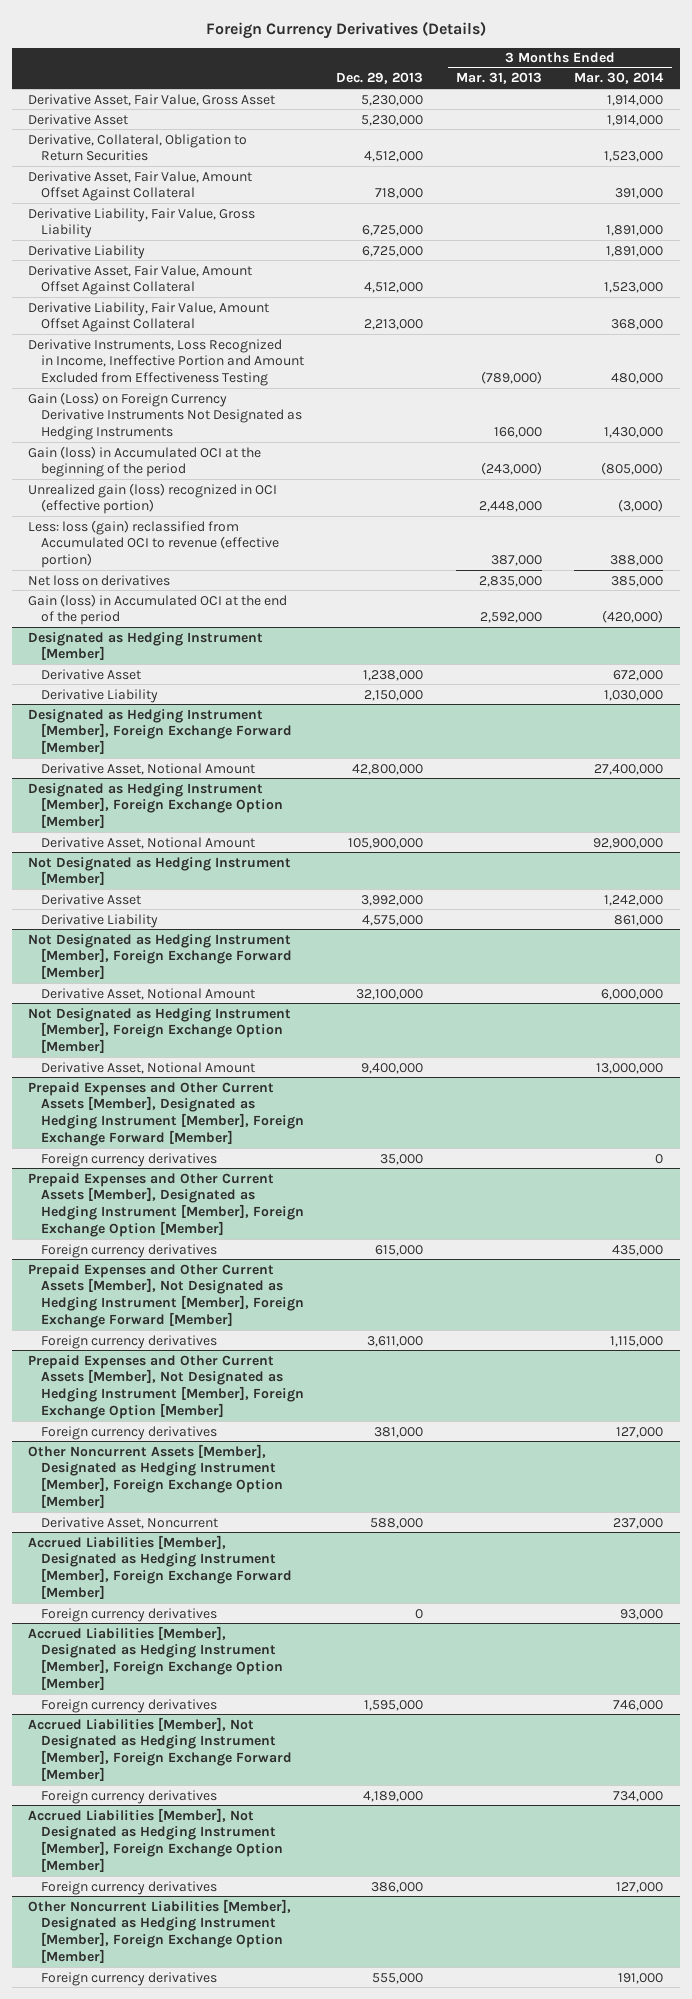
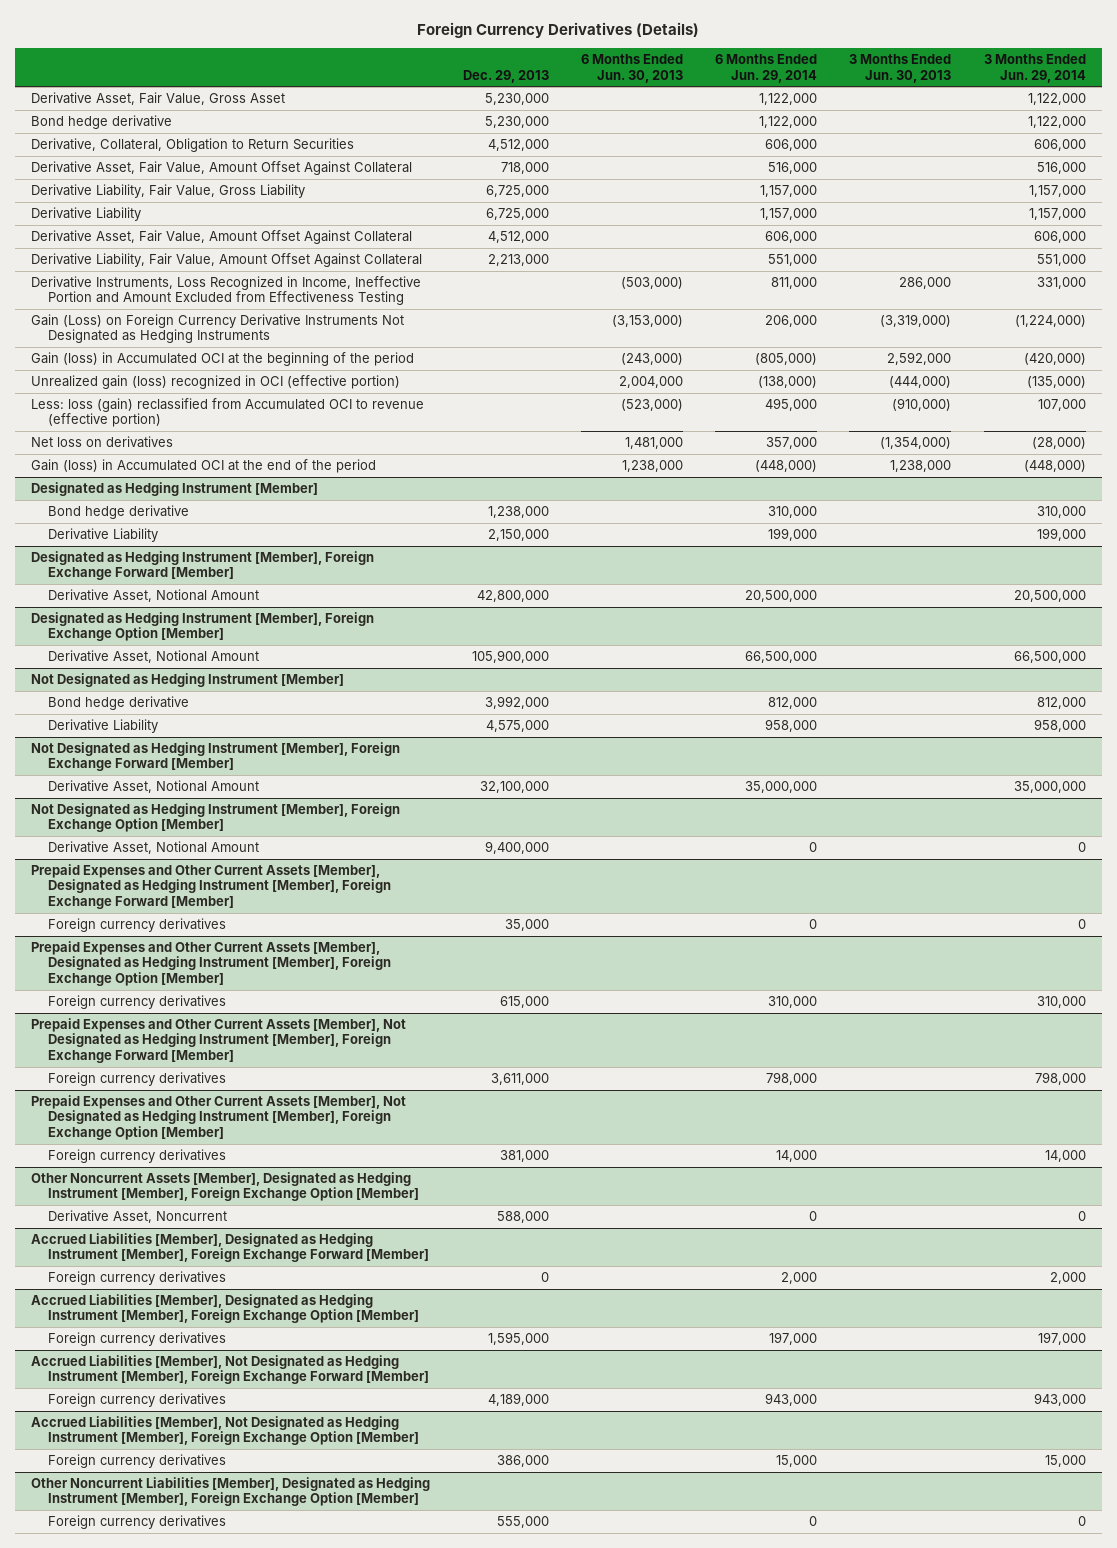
- | Dec. 29, 2013 | 3 Months Ended Mar. 31, 2013 | 3 Months Ended Mar. 30, 2014
+ | Dec. 29, 2013 | 6 Months Ended Jun. 30, 2013 | 6 Months Ended Jun. 29, 2014 | 3 Months Ended Jun. 30, 2013 | 3 Months Ended Jun. 29, 2014
- Derivative Asset | 5,230,000 | | 1,914,000
+ Bond hedge derivative | 5,230,000 | | 1,122,000 | | 1,122,000
@ Designated as Hedging Instrument [Member]
- Derivative Asset | 1,238,000 | | 672,000
+ Bond hedge derivative | 1,238,000 | | 310,000 | | 310,000
@ Not Designated as Hedging Instrument [Member]
- Derivative Asset | 3,992,000 | | 1,242,000
+ Bond hedge derivative | 3,992,000 | | 812,000 | | 812,000

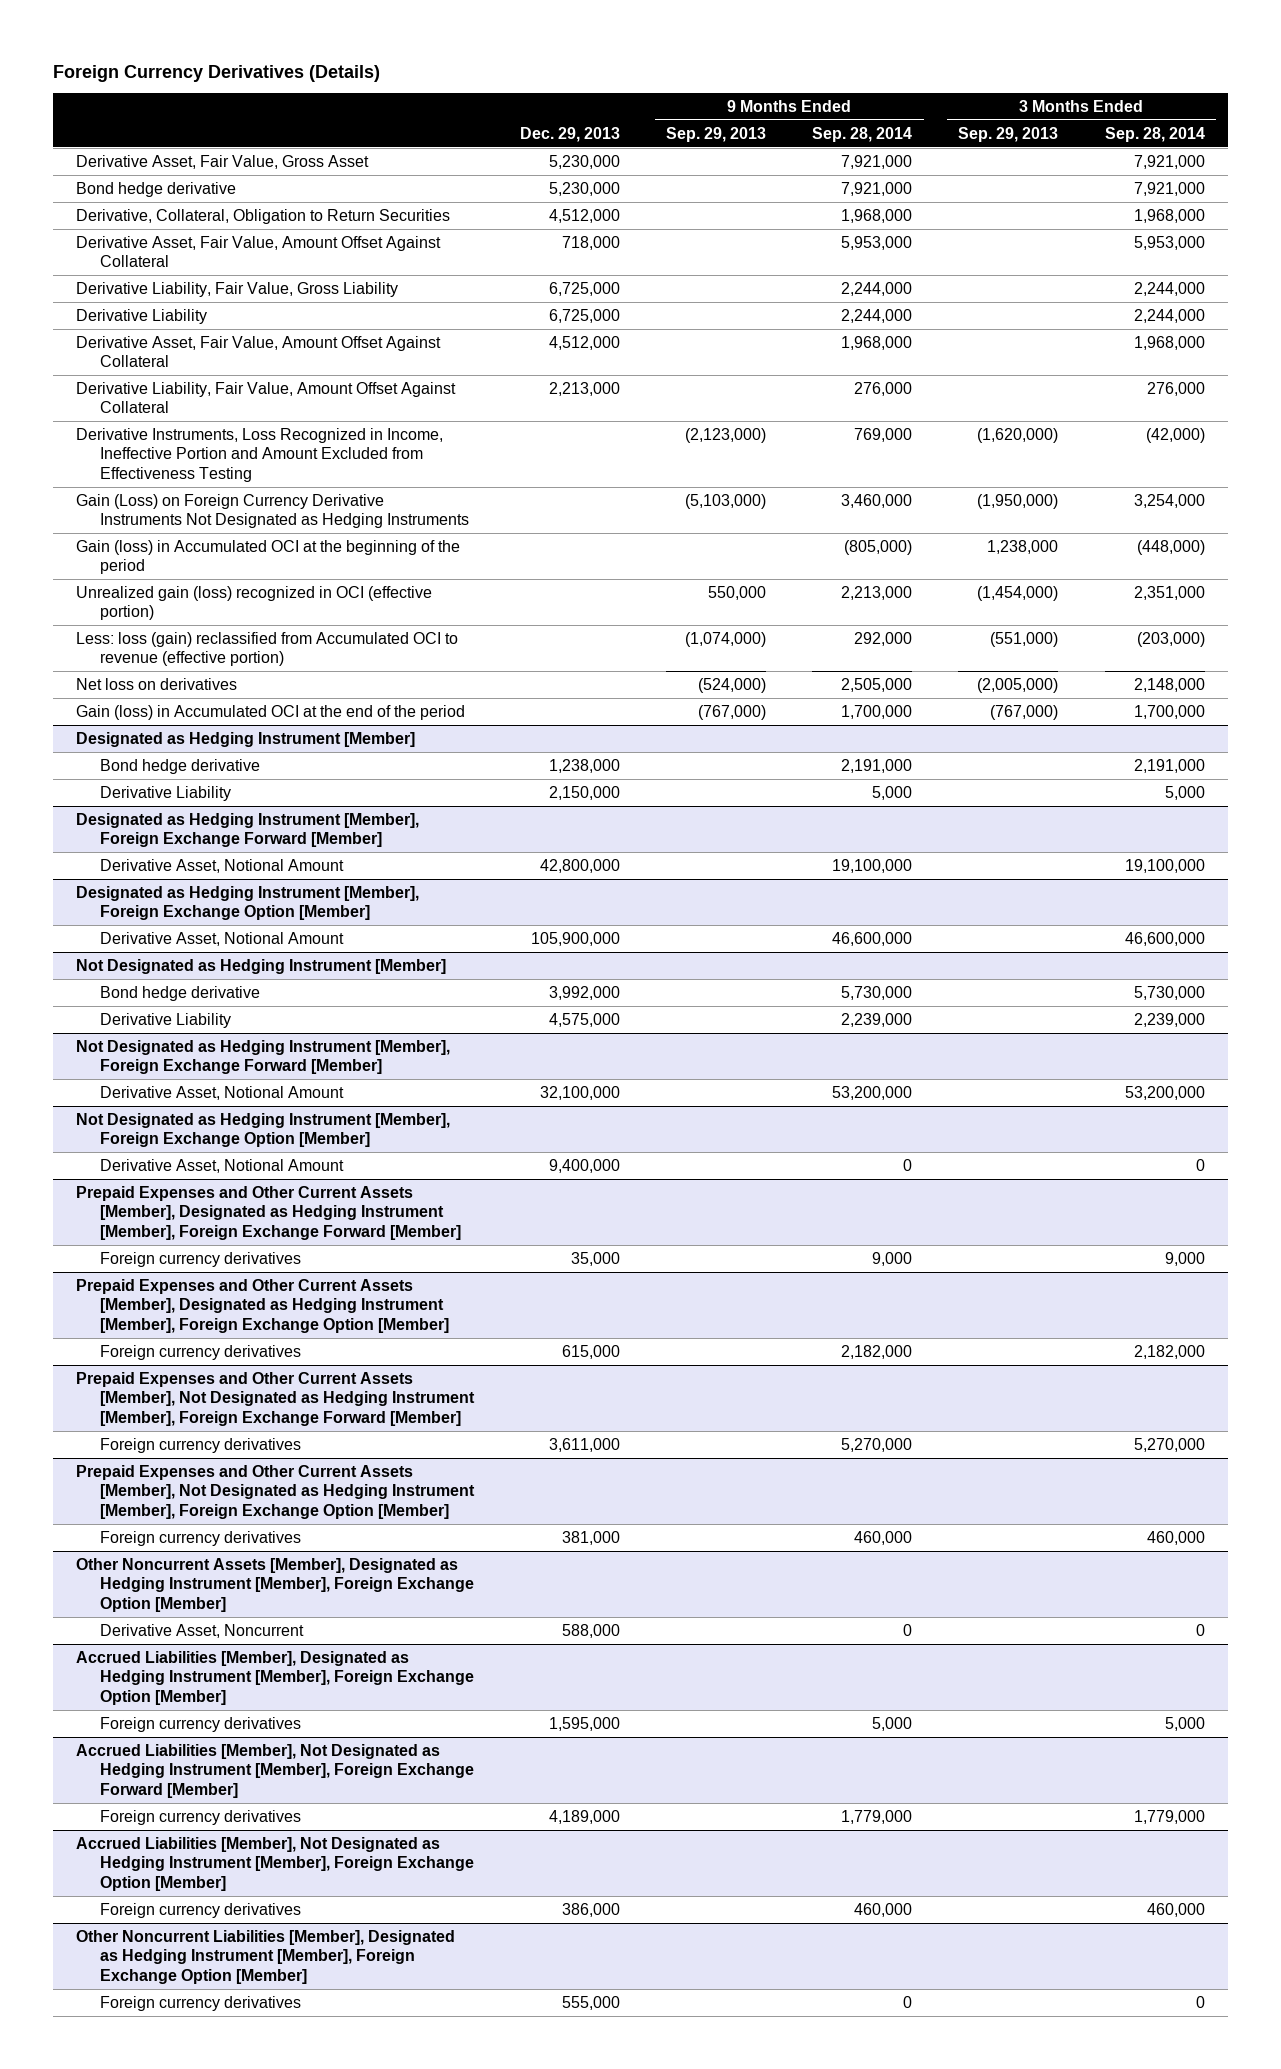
- | Dec. 29, 2013 | 6 Months Ended Jun. 30, 2013 | 6 Months Ended Jun. 29, 2014 | 3 Months Ended Jun. 30, 2013 | 3 Months Ended Jun. 29, 2014
+ | Dec. 29, 2013 | 9 Months Ended Sep. 29, 2013 | 9 Months Ended Sep. 28, 2014 | 3 Months Ended Sep. 29, 2013 | 3 Months Ended Sep. 28, 2014
- Accrued Liabilities [Member], Designated as Hedging Instrument [Member], Foreign Exchange Forward [Member]
- Foreign currency derivatives | 0 | | 2,000 | | 2,000

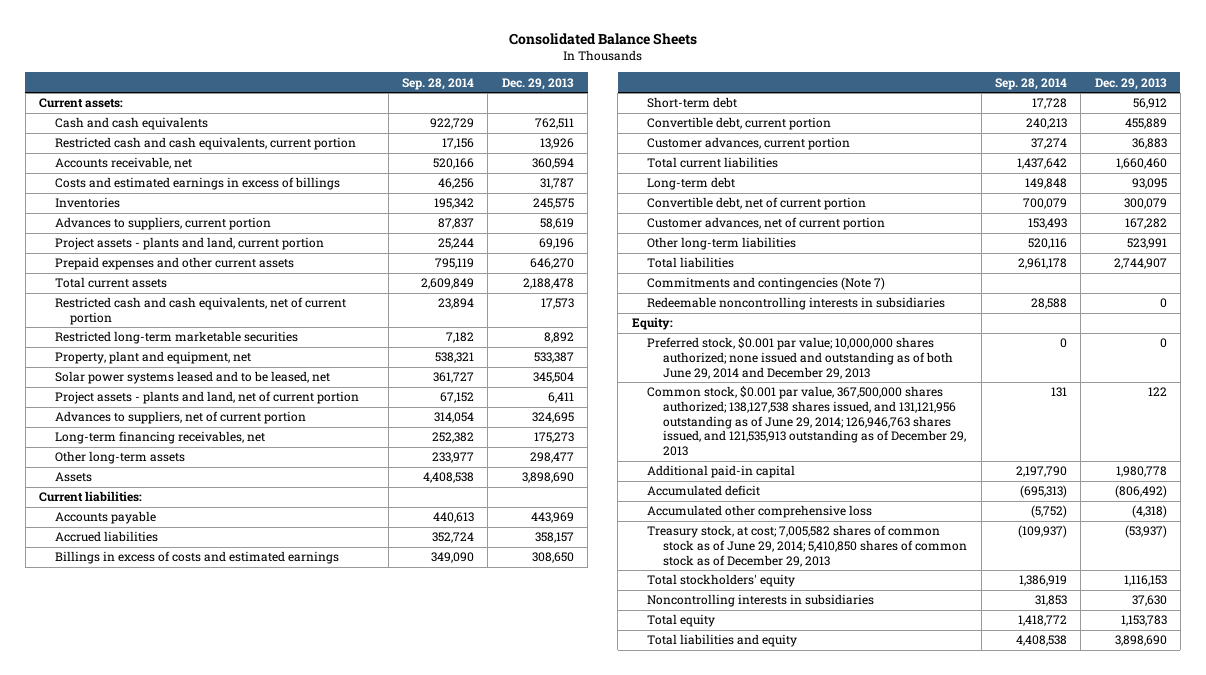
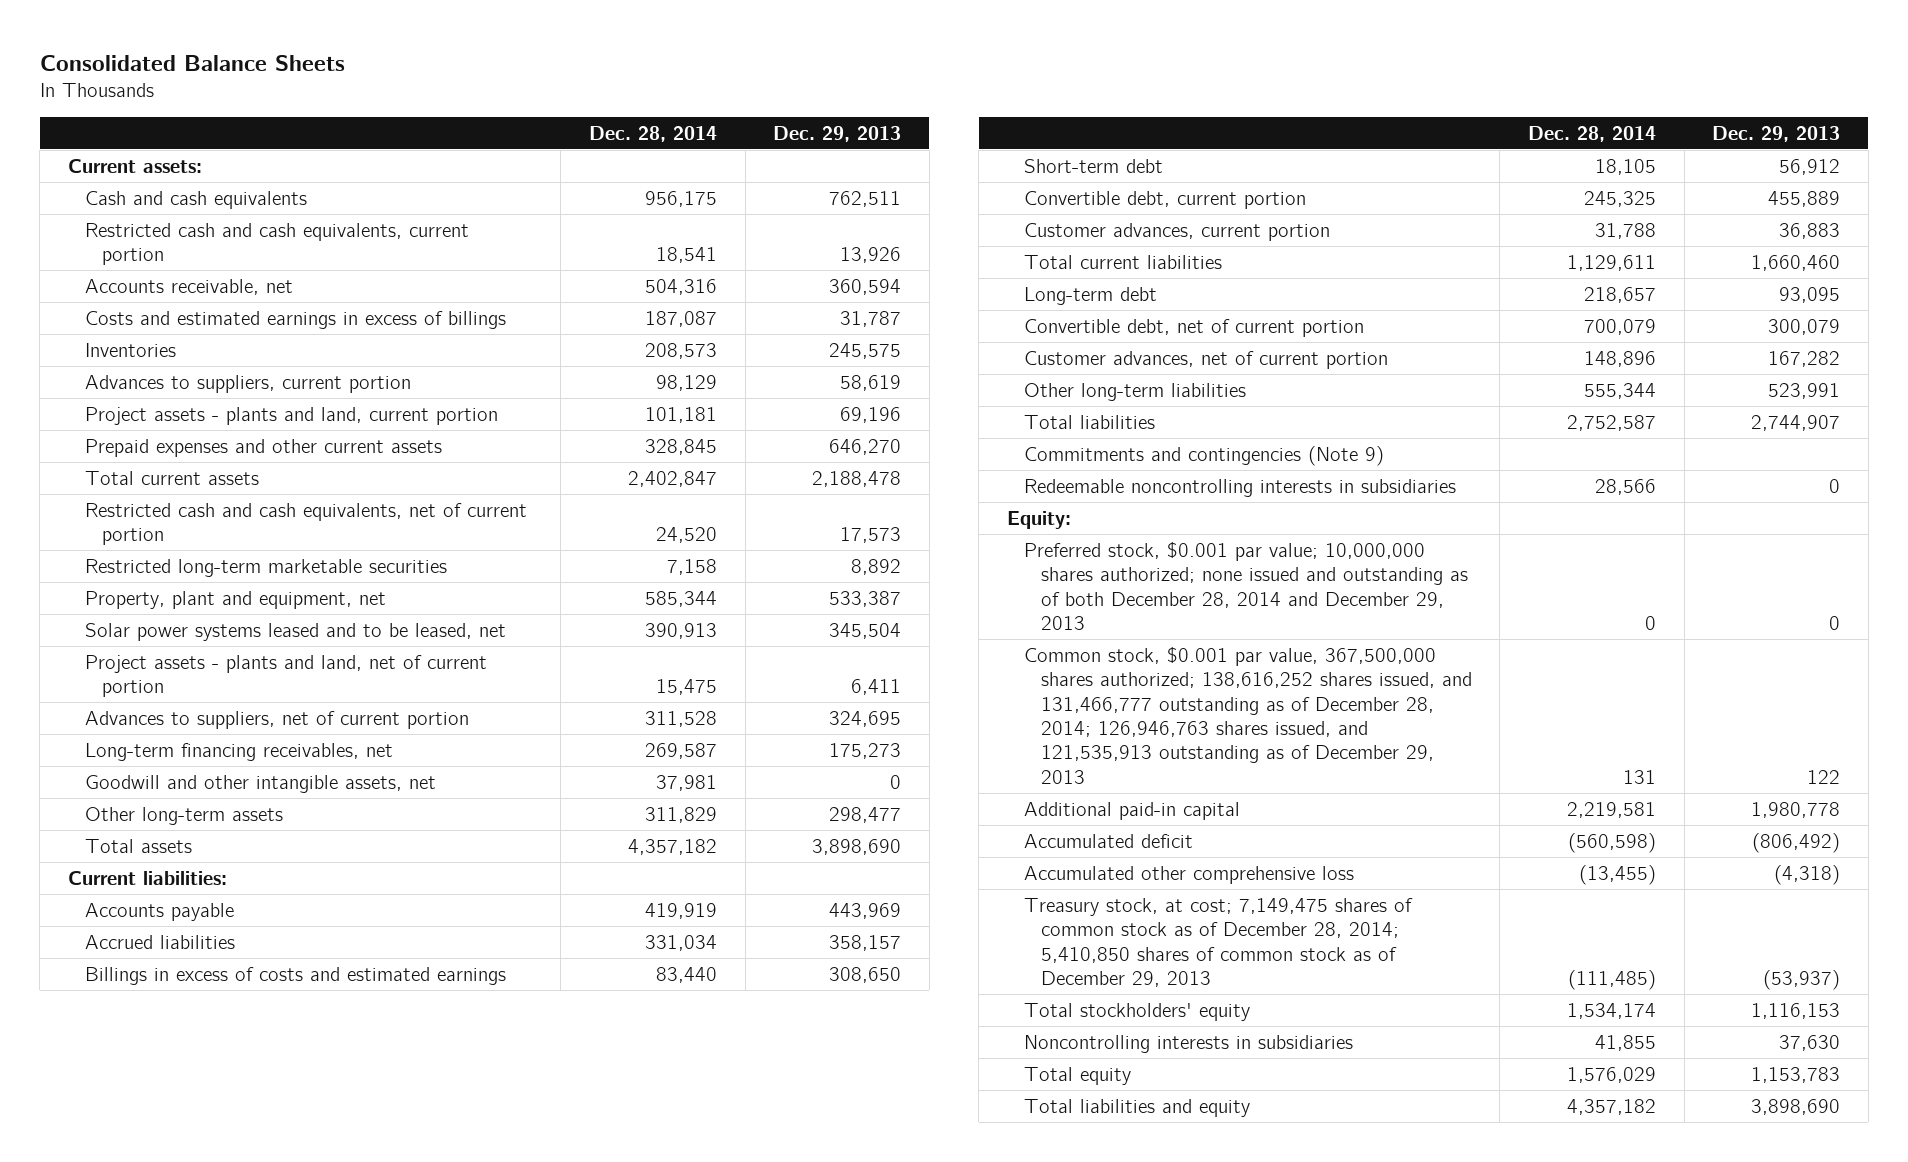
- | Sep. 28, 2014 | Dec. 29, 2013
+ | Dec. 28, 2014 | Dec. 29, 2013
+ Goodwill and other intangible assets, net | 37,981 | 0
- Assets | 4,408,538 | 3,898,690
+ Total assets | 4,357,182 | 3,898,690
- Commitments and contingencies (Note 7)
+ Commitments and contingencies (Note 9)
- Preferred stock, $0.001 par value; 10,000,000 shares authorized; none issued and outstanding as of both June 29, 2014 and December 29, 2013 | 0 | 0
- Common stock, $0.001 par value, 367,500,000 shares authorized; 138,127,538 shares issued, and 131,121,956 outstanding as of June 29, 2014; 126,946,763 shares issued, and 121,535,913 outstanding as of December 29, 2013 | 131 | 122
+ Preferred stock, $0.001 par value; 10,000,000 shares authorized; none issued and outstanding as of both December 28, 2014 and December 29, 2013 | 0 | 0
+ Common stock, $0.001 par value, 367,500,000 shares authorized; 138,616,252 shares issued, and 131,466,777 outstanding as of December 28, 2014; 126,946,763 shares issued, and 121,535,913 outstanding as of December 29, 2013 | 131 | 122
- Treasury stock, at cost; 7,005,582 shares of common stock as of June 29, 2014; 5,410,850 shares of common stock as of December 29, 2013 | (109,937) | (53,937)
+ Treasury stock, at cost; 7,149,475 shares of common stock as of December 28, 2014; 5,410,850 shares of common stock as of December 29, 2013 | (111,485) | (53,937)

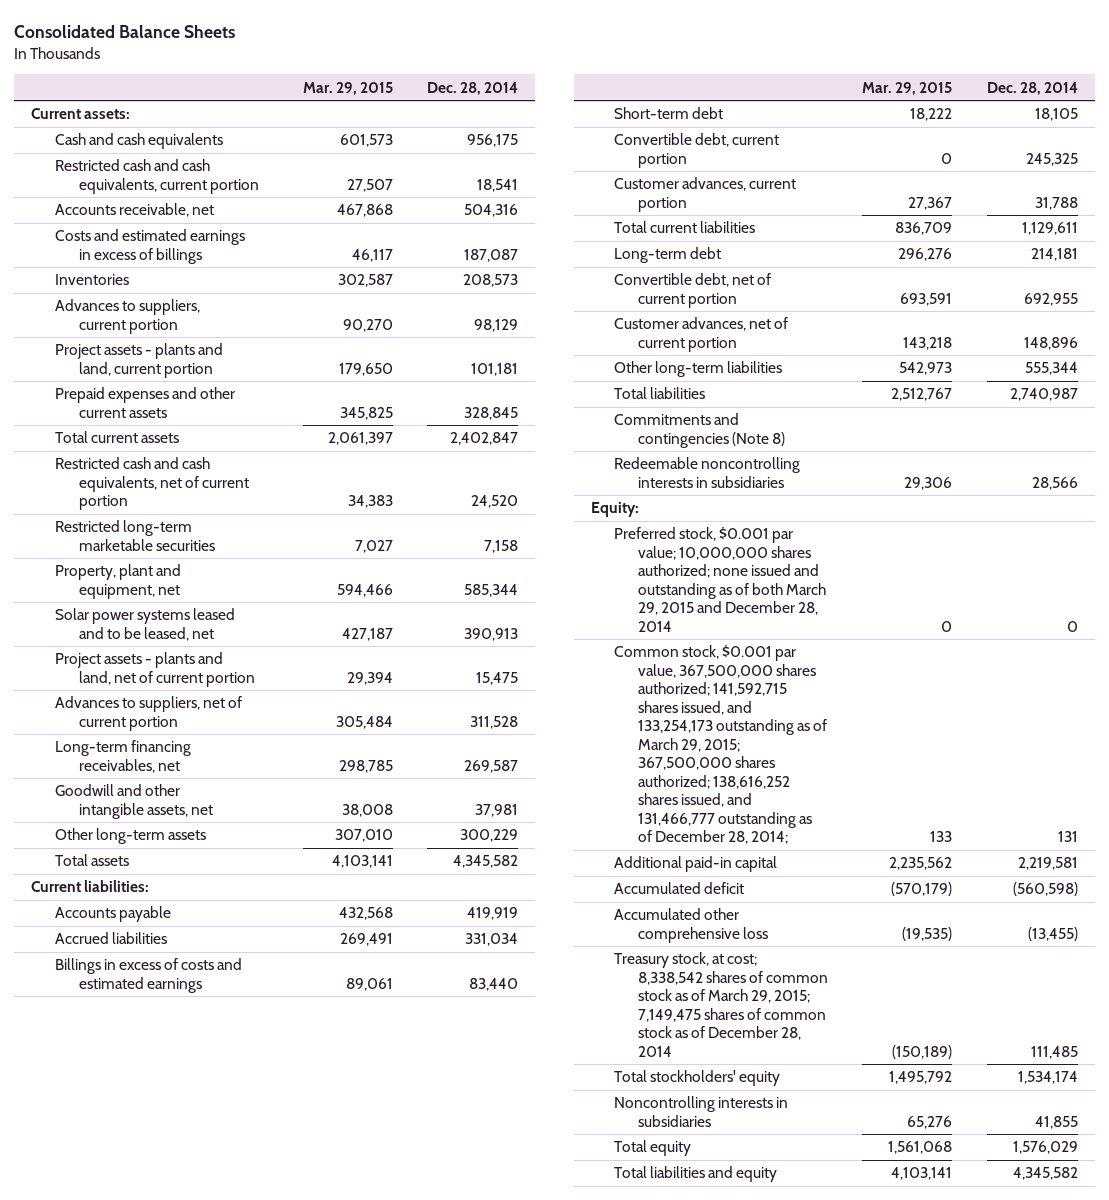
- | Dec. 28, 2014 | Dec. 29, 2013
+ | Mar. 29, 2015 | Dec. 28, 2014
- Other long-term assets | 311,829 | 298,477
- Total assets | 4,357,182 | 3,898,690
+ Other long-term assets | 307,010 | 300,229
+ Total assets | 4,103,141 | 4,345,582
- Long-term debt | 218,657 | 93,095
- Convertible debt, net of current portion | 700,079 | 300,079
+ Long-term debt | 296,276 | 214,181
+ Convertible debt, net of current portion | 693,591 | 692,955
- Total liabilities | 2,752,587 | 2,744,907
- Commitments and contingencies (Note 9)
+ Total liabilities | 2,512,767 | 2,740,987
+ Commitments and contingencies (Note 8)
- Preferred stock, $0.001 par value; 10,000,000 shares authorized; none issued and outstanding as of both December 28, 2014 and December 29, 2013 | 0 | 0
- Common stock, $0.001 par value, 367,500,000 shares authorized; 138,616,252 shares issued, and 131,466,777 outstanding as of December 28, 2014; 126,946,763 shares issued, and 121,535,913 outstanding as of December 29, 2013 | 131 | 122
+ Preferred stock, $0.001 par value; 10,000,000 shares authorized; none issued and outstanding as of both March 29, 2015 and December 28, 2014 | 0 | 0
+ Common stock, $0.001 par value, 367,500,000 shares authorized; 141,592,715 shares issued, and 133,254,173 outstanding as of March 29, 2015; 367,500,000 shares authorized; 138,616,252 shares issued, and 131,466,777 outstanding as of December 28, 2014; | 133 | 131
- Treasury stock, at cost; 7,149,475 shares of common stock as of December 28, 2014; 5,410,850 shares of common stock as of December 29, 2013 | (111,485) | (53,937)
+ Treasury stock, at cost; 8,338,542 shares of common stock as of March 29, 2015; 7,149,475 shares of common stock as of December 28, 2014 | (150,189) | 111,485
- Total liabilities and equity | 4,357,182 | 3,898,690
+ Total liabilities and equity | 4,103,141 | 4,345,582

